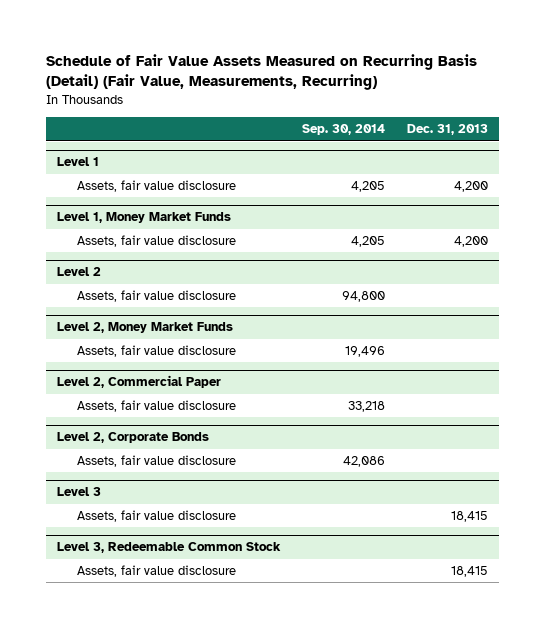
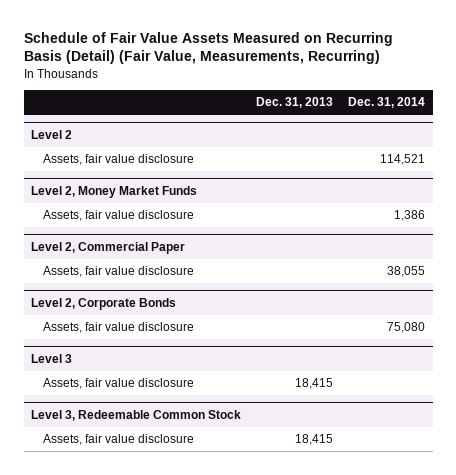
- | Sep. 30, 2014 | Dec. 31, 2013
+ | Dec. 31, 2013 | Dec. 31, 2014
- Level 1
- Assets, fair value disclosure | 4,205 | 4,200
- Level 1, Money Market Funds
- Assets, fair value disclosure | 4,205 | 4,200

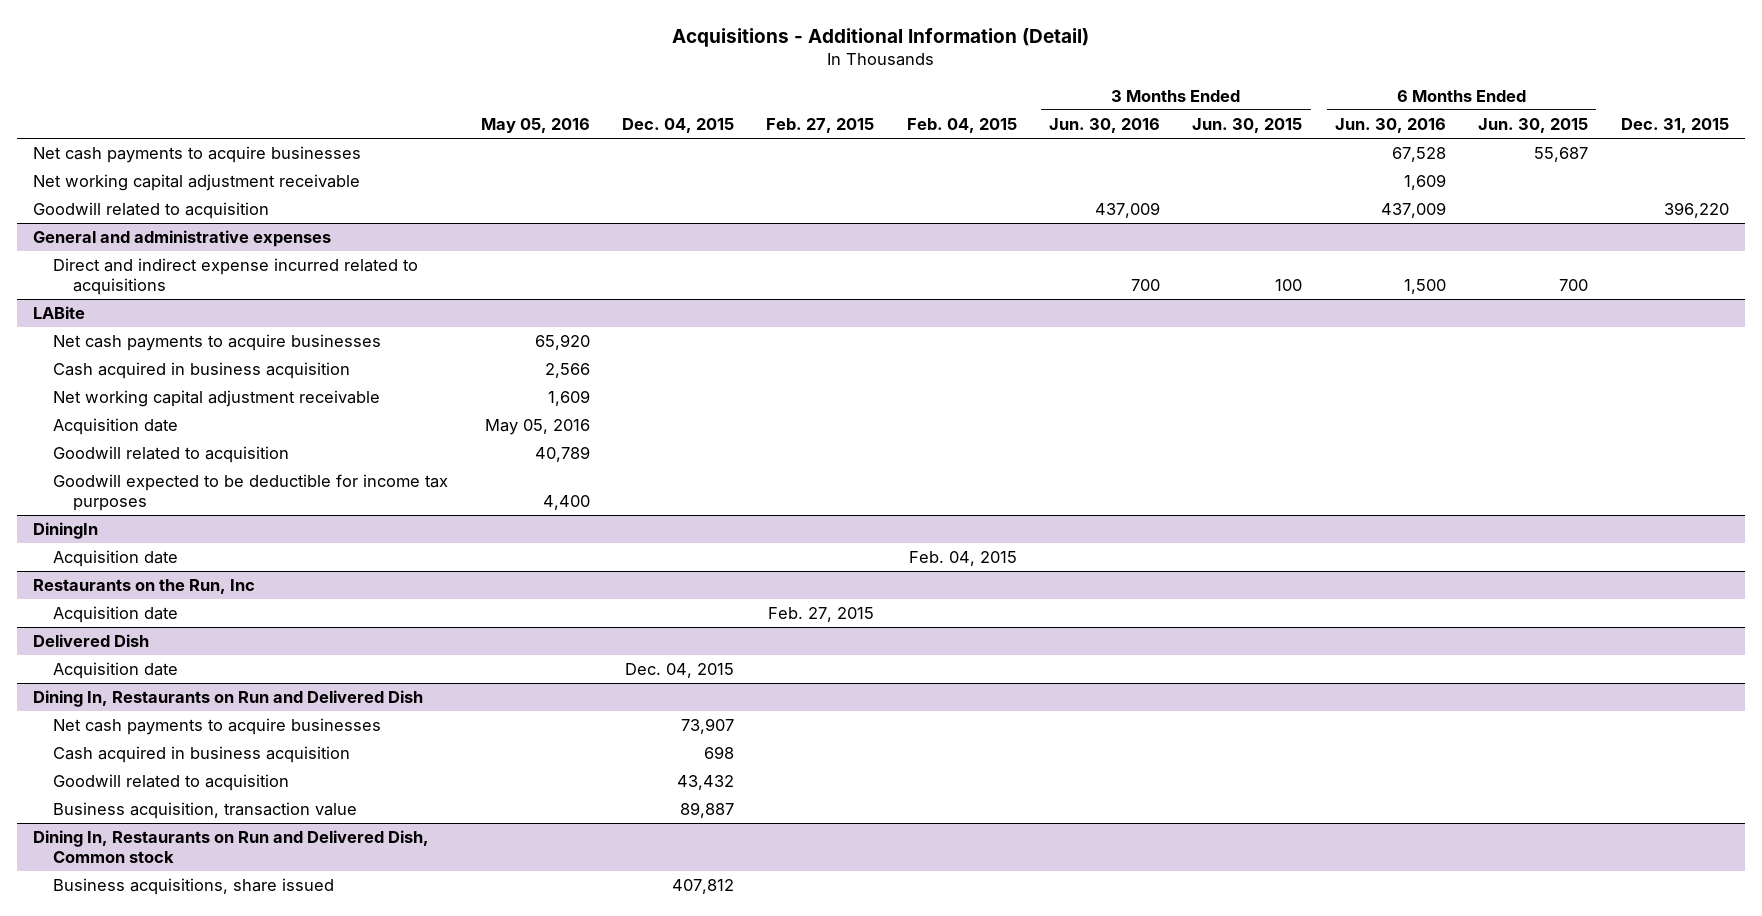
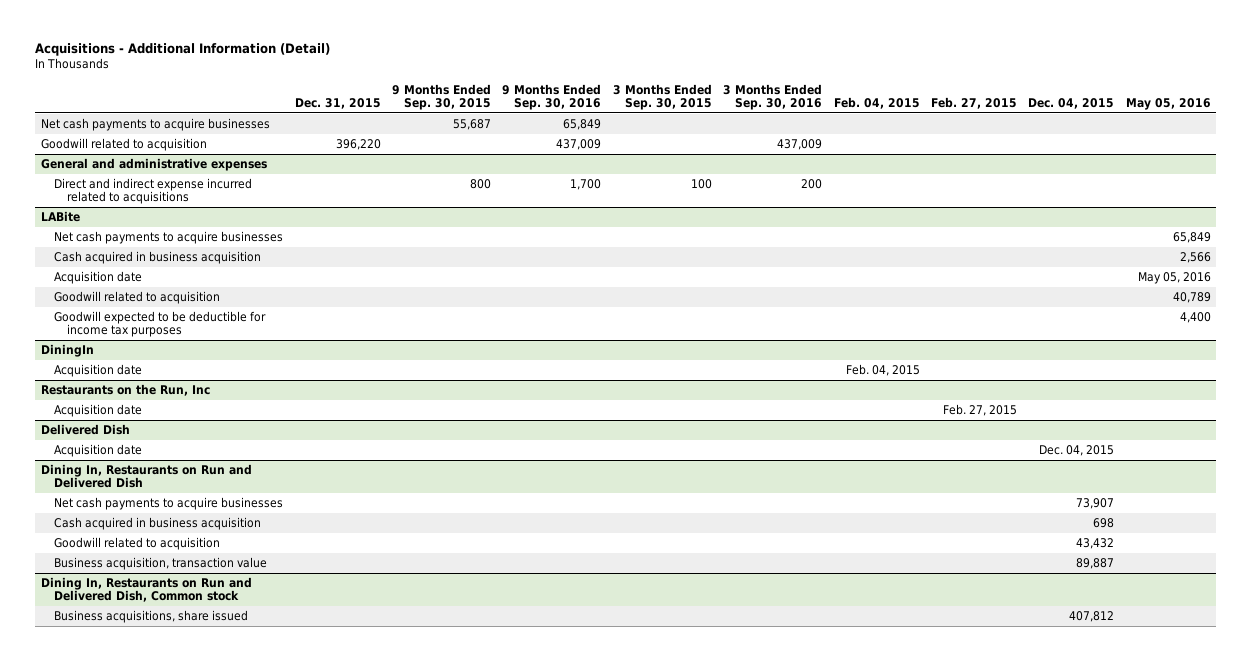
- | May 05, 2016 | Dec. 04, 2015 | Feb. 27, 2015 | Feb. 04, 2015 | 3 Months Ended Jun. 30, 2016 | 3 Months Ended Jun. 30, 2015 | 6 Months Ended Jun. 30, 2016 | 6 Months Ended Jun. 30, 2015 | Dec. 31, 2015
+ | Dec. 31, 2015 | 9 Months Ended Sep. 30, 2015 | 9 Months Ended Sep. 30, 2016 | 3 Months Ended Sep. 30, 2015 | 3 Months Ended Sep. 30, 2016 | Feb. 04, 2015 | Feb. 27, 2015 | Dec. 04, 2015 | May 05, 2016
- Net working capital adjustment receivable | | | | | | | 1,609 | |
@ LABite
- Net cash payments to acquire businesses | 65,920 | | | | | | | |
+ Net cash payments to acquire businesses | | | | | | | | | 65,849
- Net working capital adjustment receivable | 1,609 | | | | | | | |

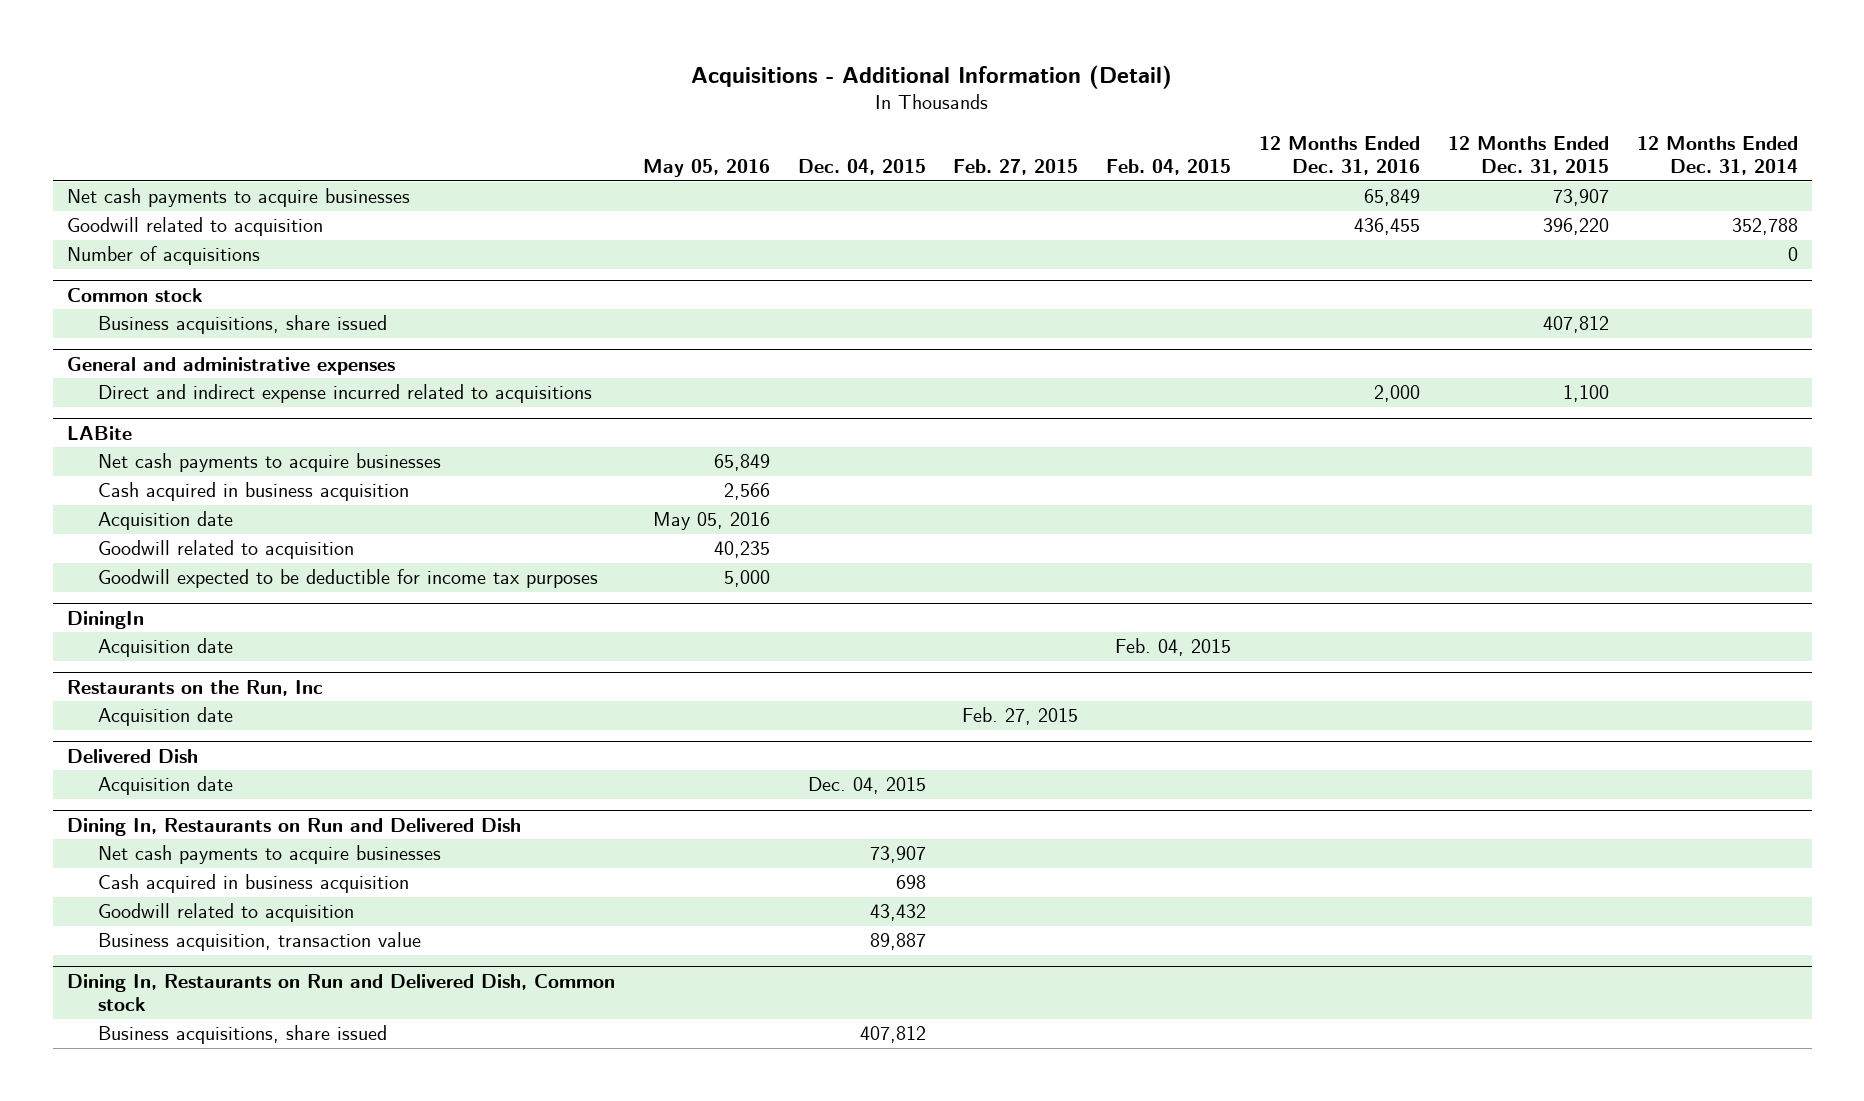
- | Dec. 31, 2015 | 9 Months Ended Sep. 30, 2015 | 9 Months Ended Sep. 30, 2016 | 3 Months Ended Sep. 30, 2015 | 3 Months Ended Sep. 30, 2016 | Feb. 04, 2015 | Feb. 27, 2015 | Dec. 04, 2015 | May 05, 2016
+ | May 05, 2016 | Dec. 04, 2015 | Feb. 27, 2015 | Feb. 04, 2015 | 12 Months Ended Dec. 31, 2016 | 12 Months Ended Dec. 31, 2015 | 12 Months Ended Dec. 31, 2014
+ Number of acquisitions | | | | | | | 0
+ Common stock
+ Business acquisitions, share issued | | | | | | 407,812 |
@ LABite
- Goodwill related to acquisition | | | | | | | | | 40,789
- Goodwill expected to be deductible for income tax purposes | | | | | | | | | 4,400
+ Goodwill related to acquisition | 40,235 | | | | | |
+ Goodwill expected to be deductible for income tax purposes | 5,000 | | | | | |

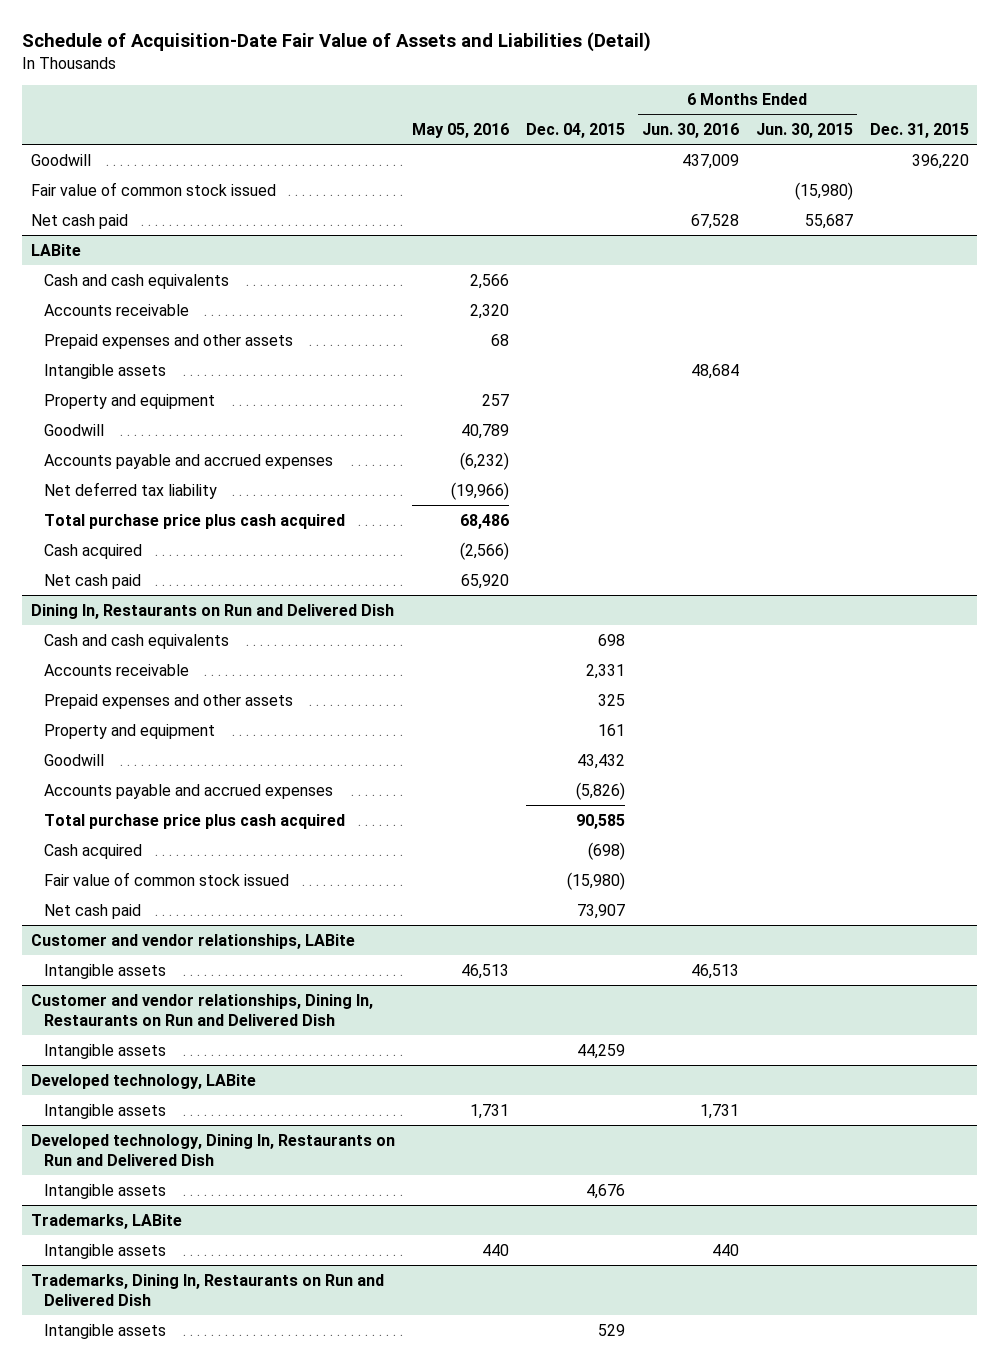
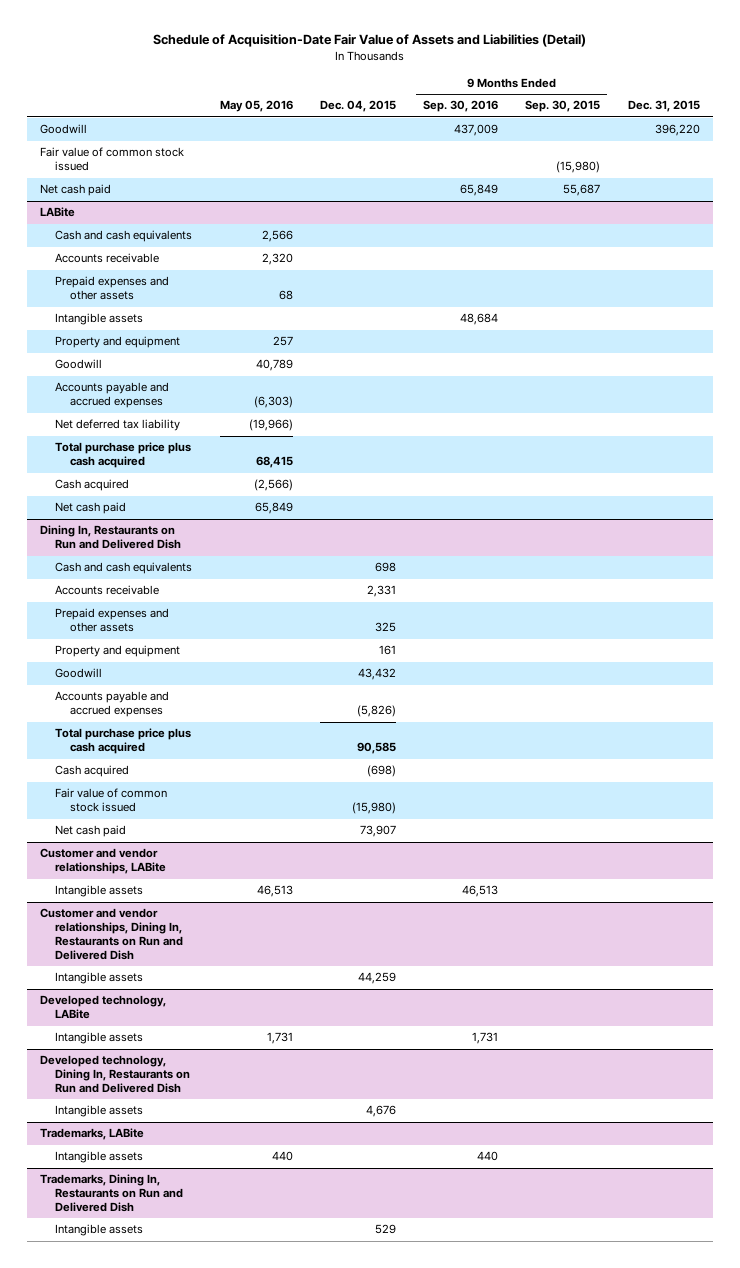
- | May 05, 2016 | Dec. 04, 2015 | 6 Months Ended Jun. 30, 2016 | 6 Months Ended Jun. 30, 2015 | Dec. 31, 2015
+ | May 05, 2016 | Dec. 04, 2015 | 9 Months Ended Sep. 30, 2016 | 9 Months Ended Sep. 30, 2015 | Dec. 31, 2015
@ LABite
- Accounts payable and accrued expenses | (6,232) | | | |
+ Accounts payable and accrued expenses | (6,303) | | | |
- Total purchase price plus cash acquired | 68,486 | | | |
+ Total purchase price plus cash acquired | 68,415 | | | |
- Net cash paid | 65,920 | | | |
+ Net cash paid | 65,849 | | | |

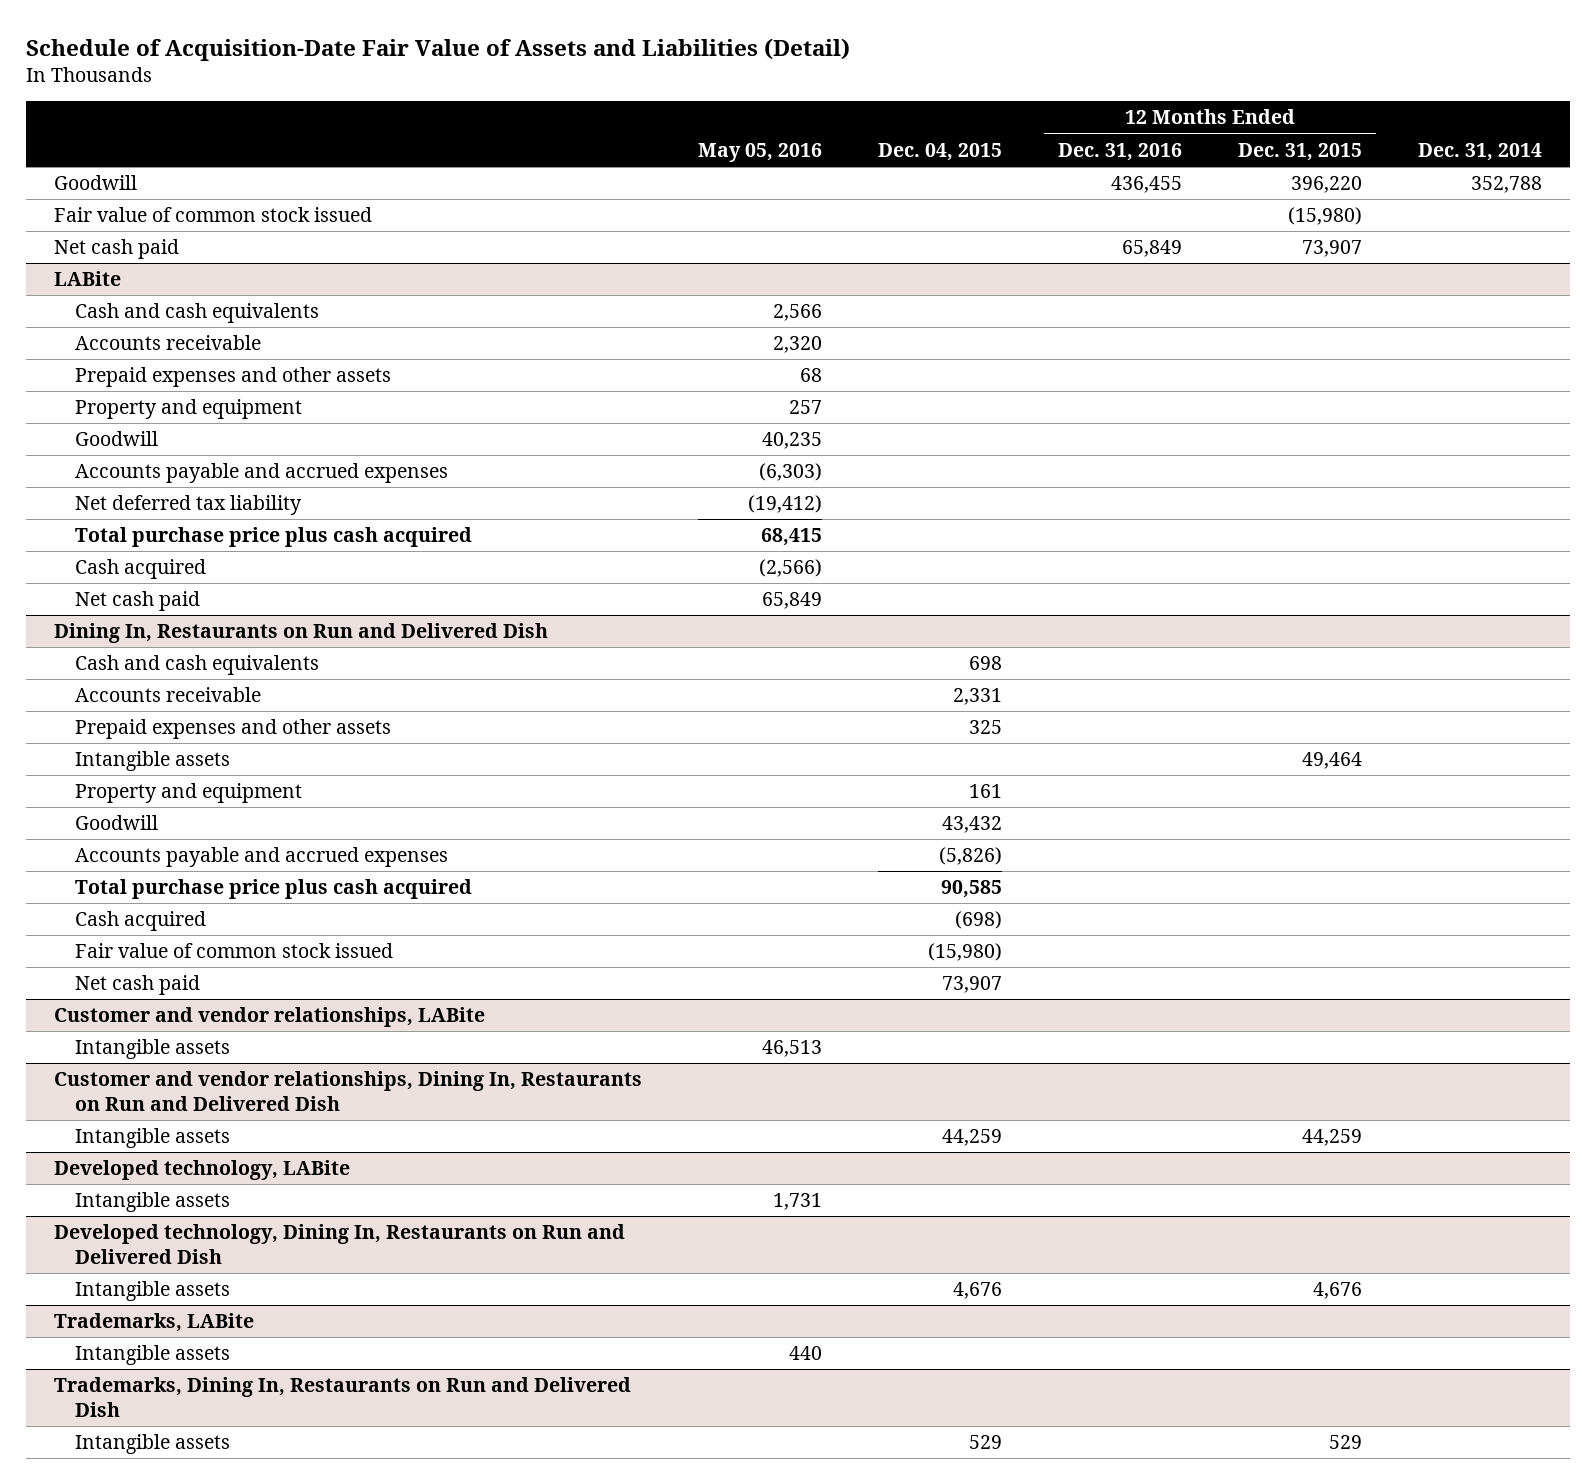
- | May 05, 2016 | Dec. 04, 2015 | 9 Months Ended Sep. 30, 2016 | 9 Months Ended Sep. 30, 2015 | Dec. 31, 2015
+ | May 05, 2016 | Dec. 04, 2015 | 12 Months Ended Dec. 31, 2016 | 12 Months Ended Dec. 31, 2015 | Dec. 31, 2014
@ LABite
- Intangible assets | | | 48,684 | |
- Goodwill | 40,789 | | | |
+ Goodwill | 40,235 | | | |
- Net deferred tax liability | (19,966) | | | |
+ Net deferred tax liability | (19,412) | | | |
@ Dining In, Restaurants on Run and Delivered Dish
+ Intangible assets | | | | 49,464 |

